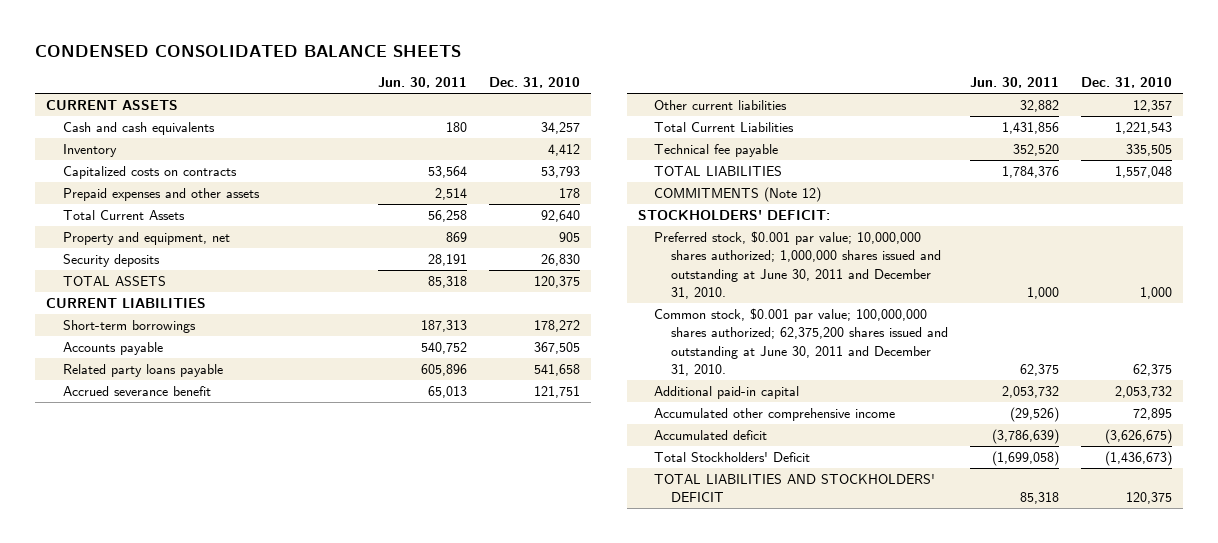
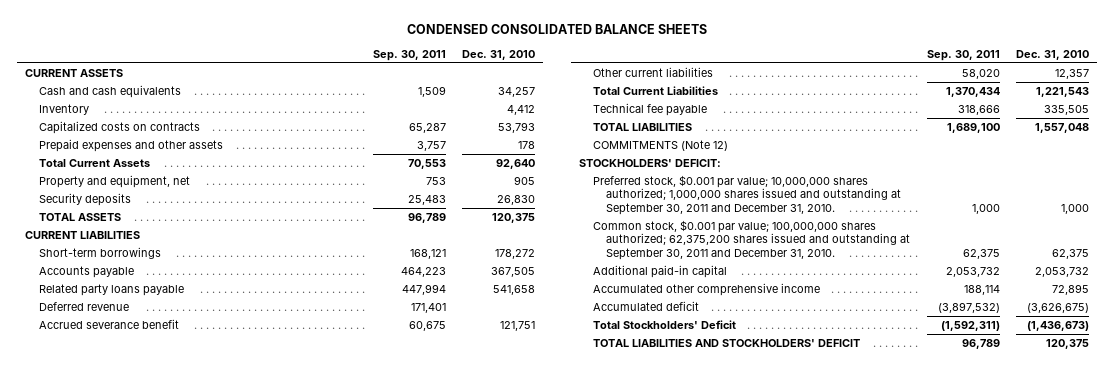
- | Jun. 30, 2011 | Dec. 31, 2010
+ | Sep. 30, 2011 | Dec. 31, 2010
+ Deferred revenue | 171,401 |
- Preferred stock, $0.001 par value; 10,000,000 shares authorized; 1,000,000 shares issued and outstanding at June 30, 2011 and December 31, 2010. | 1,000 | 1,000
- Common stock, $0.001 par value; 100,000,000 shares authorized; 62,375,200 shares issued and outstanding at June 30, 2011 and December 31, 2010. | 62,375 | 62,375
+ Preferred stock, $0.001 par value; 10,000,000 shares authorized; 1,000,000 shares issued and outstanding at September 30, 2011 and December 31, 2010. | 1,000 | 1,000
+ Common stock, $0.001 par value; 100,000,000 shares authorized; 62,375,200 shares issued and outstanding at September 30, 2011 and December 31, 2010. | 62,375 | 62,375

